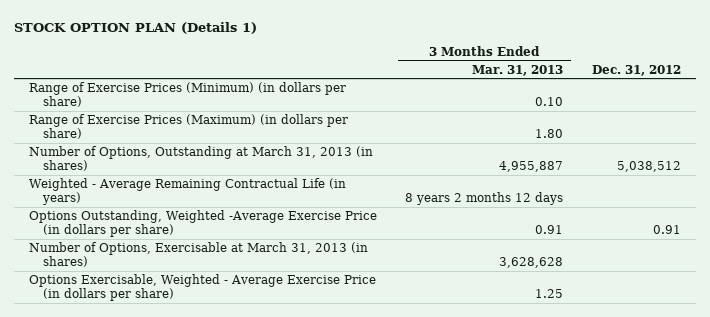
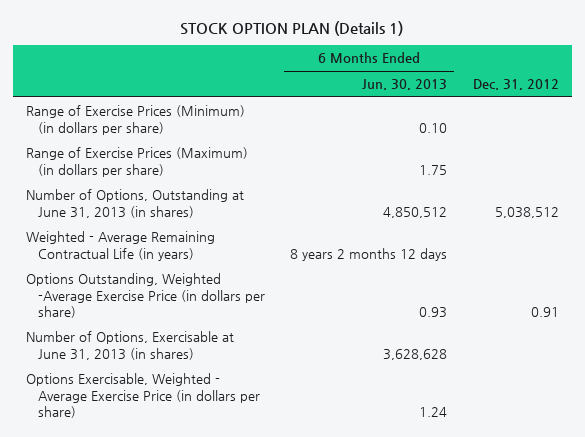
- | 3 Months Ended Mar. 31, 2013 | Dec. 31, 2012
+ | 6 Months Ended Jun. 30, 2013 | Dec. 31, 2012
- Number of Options, Outstanding at March 31, 2013 (in shares) | 4,955,887 | 5,038,512
+ Number of Options, Outstanding at June 31, 2013 (in shares) | 4,850,512 | 5,038,512
- Number of Options, Exercisable at March 31, 2013 (in shares) | 3,628,628 |
+ Number of Options, Exercisable at June 31, 2013 (in shares) | 3,628,628 |

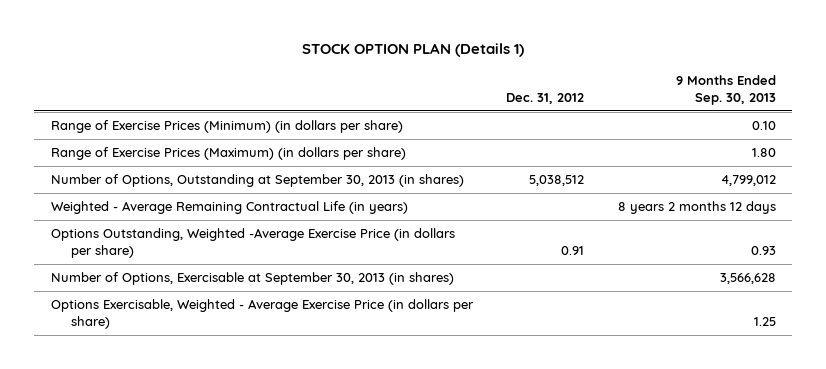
- | 6 Months Ended Jun. 30, 2013 | Dec. 31, 2012
+ | Dec. 31, 2012 | 9 Months Ended Sep. 30, 2013
- Number of Options, Outstanding at June 31, 2013 (in shares) | 4,850,512 | 5,038,512
+ Number of Options, Outstanding at September 30, 2013 (in shares) | 5,038,512 | 4,799,012
- Number of Options, Exercisable at June 31, 2013 (in shares) | 3,628,628 |
+ Number of Options, Exercisable at September 30, 2013 (in shares) | | 3,566,628

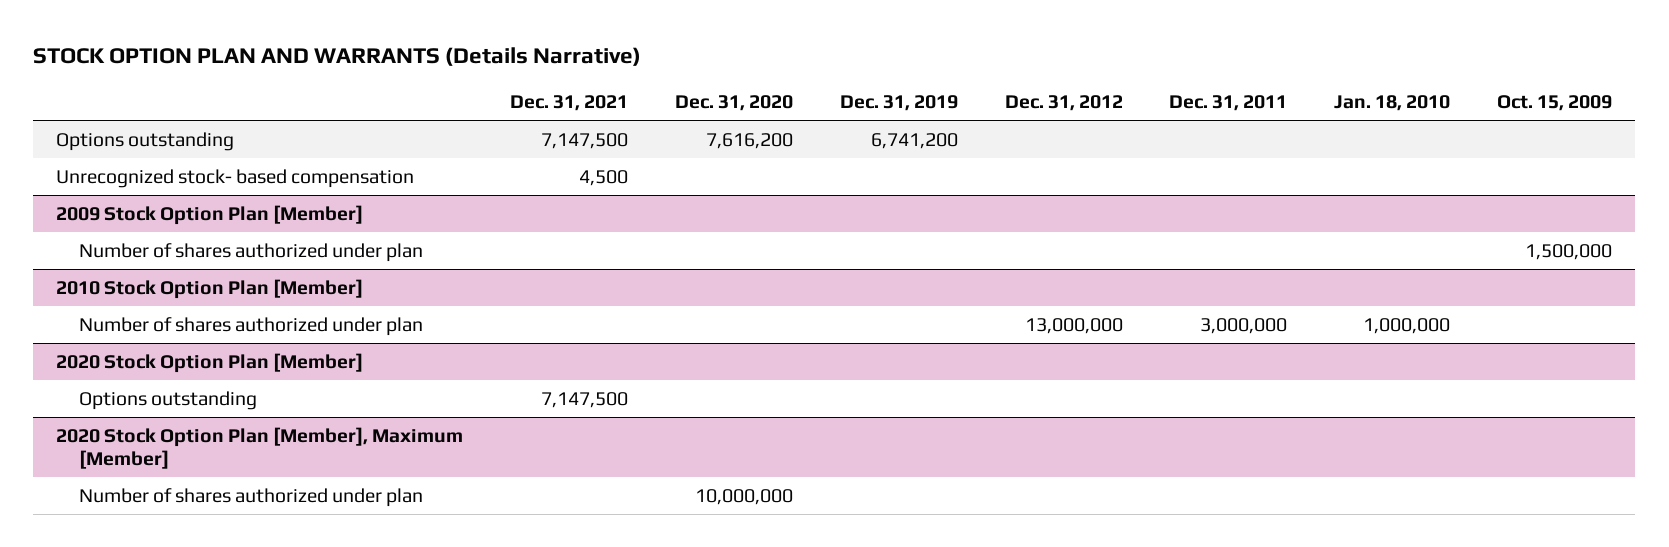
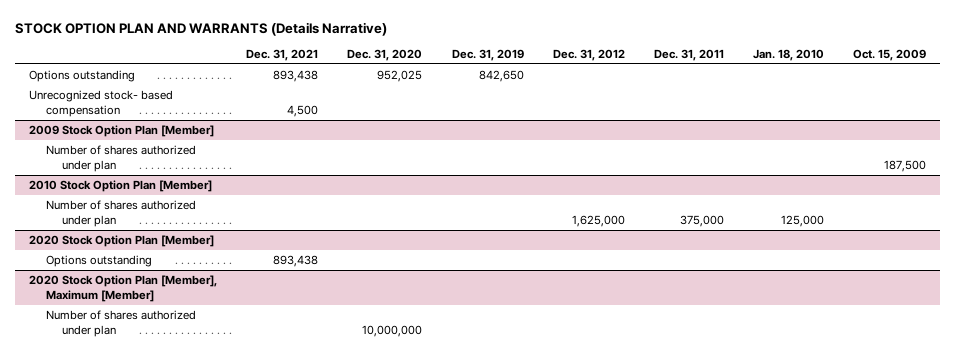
- Options outstanding | 7,147,500 | 7,616,200 | 6,741,200 | | | |
+ Options outstanding | 893,438 | 952,025 | 842,650 | | | |
@ 2009 Stock Option Plan [Member]
- Number of shares authorized under plan | | | | | | | 1,500,000
+ Number of shares authorized under plan | | | | | | | 187,500
@ 2010 Stock Option Plan [Member]
- Number of shares authorized under plan | | | | 13,000,000 | 3,000,000 | 1,000,000 |
+ Number of shares authorized under plan | | | | 1,625,000 | 375,000 | 125,000 |
@ 2020 Stock Option Plan [Member]
- Options outstanding | 7,147,500 | | | | | |
+ Options outstanding | 893,438 | | | | | |

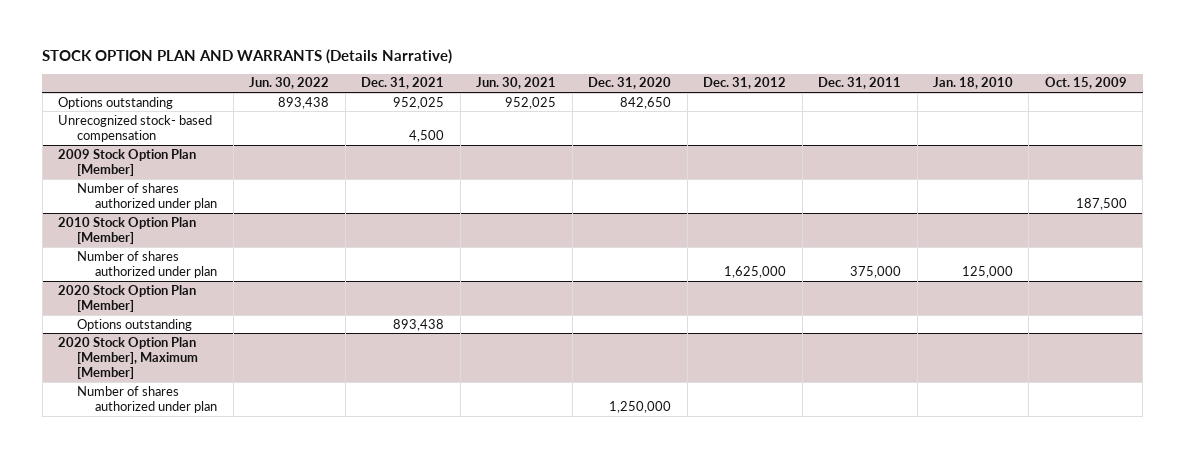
- | Dec. 31, 2021 | Dec. 31, 2020 | Dec. 31, 2019 | Dec. 31, 2012 | Dec. 31, 2011 | Jan. 18, 2010 | Oct. 15, 2009
+ | Jun. 30, 2022 | Dec. 31, 2021 | Jun. 30, 2021 | Dec. 31, 2020 | Dec. 31, 2012 | Dec. 31, 2011 | Jan. 18, 2010 | Oct. 15, 2009
- Options outstanding | 893,438 | 952,025 | 842,650 | | | |
+ Options outstanding | 893,438 | 952,025 | 952,025 | 842,650 | | | |
@ 2020 Stock Option Plan [Member], Maximum [Member]
- Number of shares authorized under plan | | 10,000,000 | | | | |
+ Number of shares authorized under plan | | | | 1,250,000 | | | |

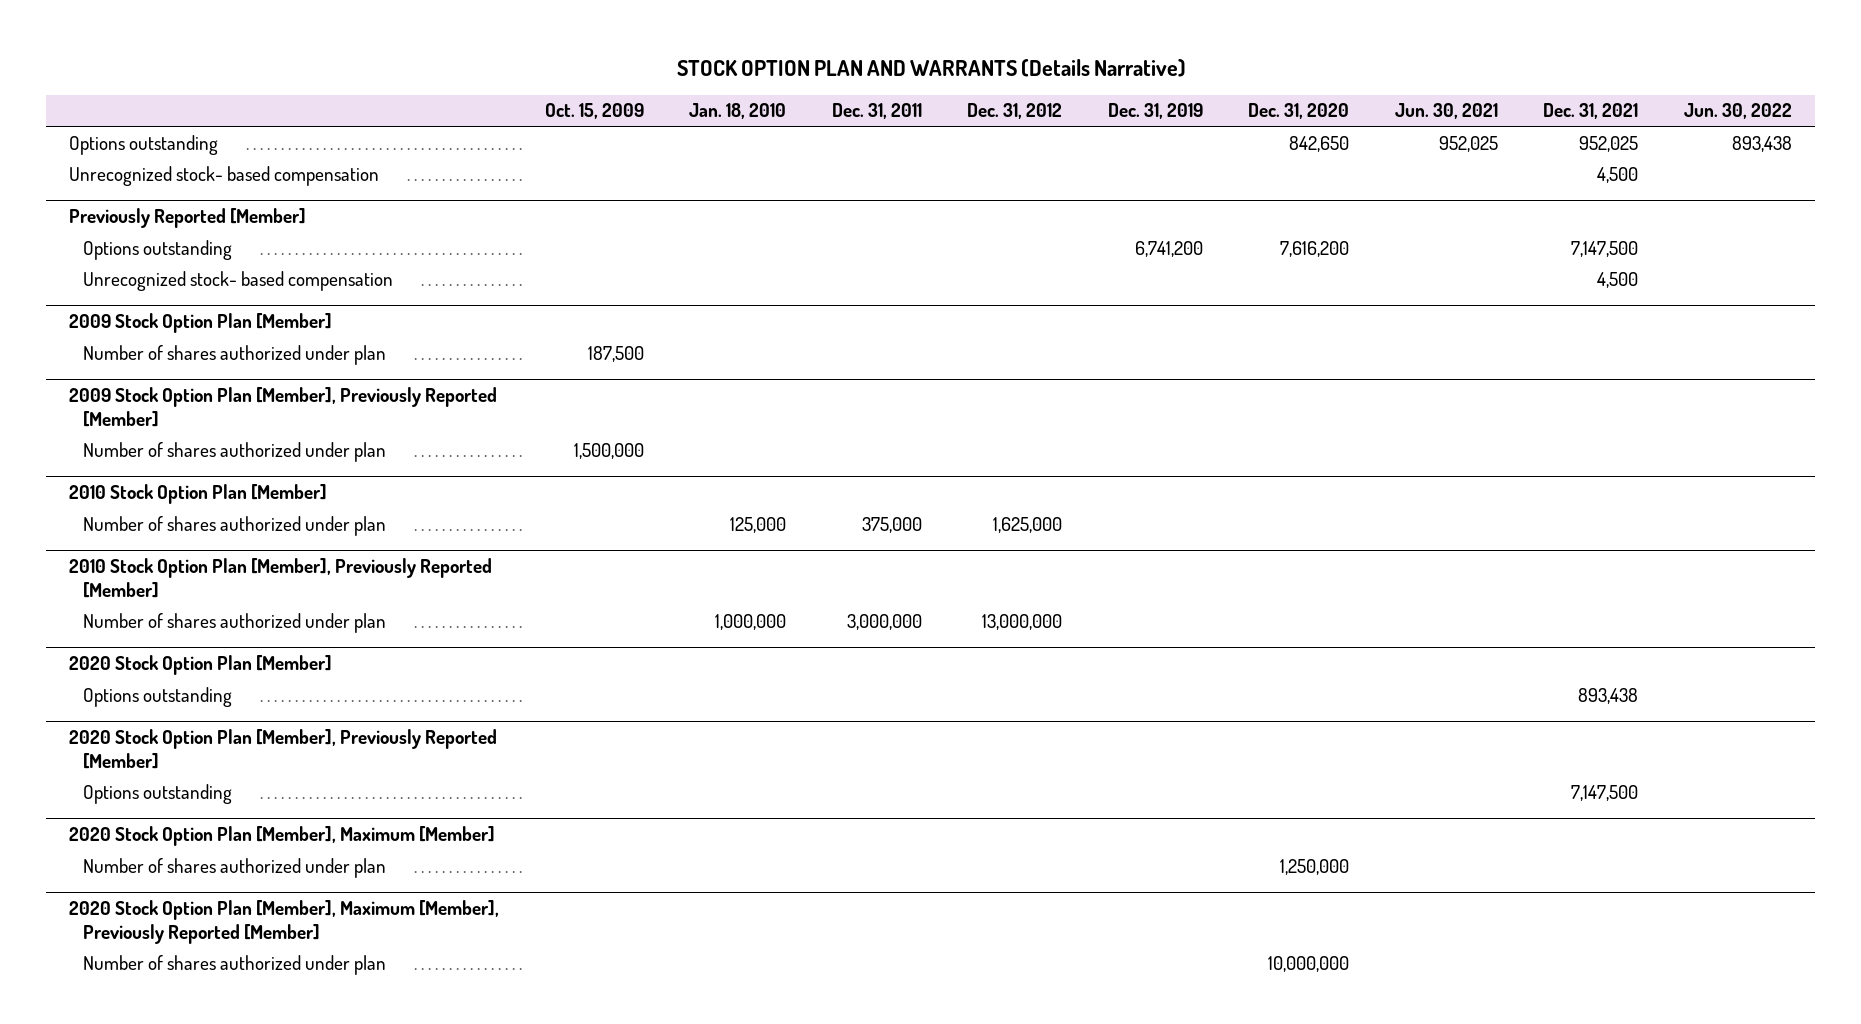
- | Jun. 30, 2022 | Dec. 31, 2021 | Jun. 30, 2021 | Dec. 31, 2020 | Dec. 31, 2012 | Dec. 31, 2011 | Jan. 18, 2010 | Oct. 15, 2009
+ | Oct. 15, 2009 | Jan. 18, 2010 | Dec. 31, 2011 | Dec. 31, 2012 | Dec. 31, 2019 | Dec. 31, 2020 | Jun. 30, 2021 | Dec. 31, 2021 | Jun. 30, 2022
+ Previously Reported [Member]
+ Options outstanding | | | | | 6,741,200 | 7,616,200 | | 7,147,500 |
+ Unrecognized stock- based compensation | | | | | | | | 4,500 |
+ 2009 Stock Option Plan [Member], Previously Reported [Member]
+ Number of shares authorized under plan | 1,500,000 | | | | | | | |
+ 2010 Stock Option Plan [Member], Previously Reported [Member]
+ Number of shares authorized under plan | | 1,000,000 | 3,000,000 | 13,000,000 | | | | |
+ 2020 Stock Option Plan [Member], Previously Reported [Member]
+ Options outstanding | | | | | | | | 7,147,500 |
+ 2020 Stock Option Plan [Member], Maximum [Member], Previously Reported [Member]
+ Number of shares authorized under plan | | | | | | 10,000,000 | | |

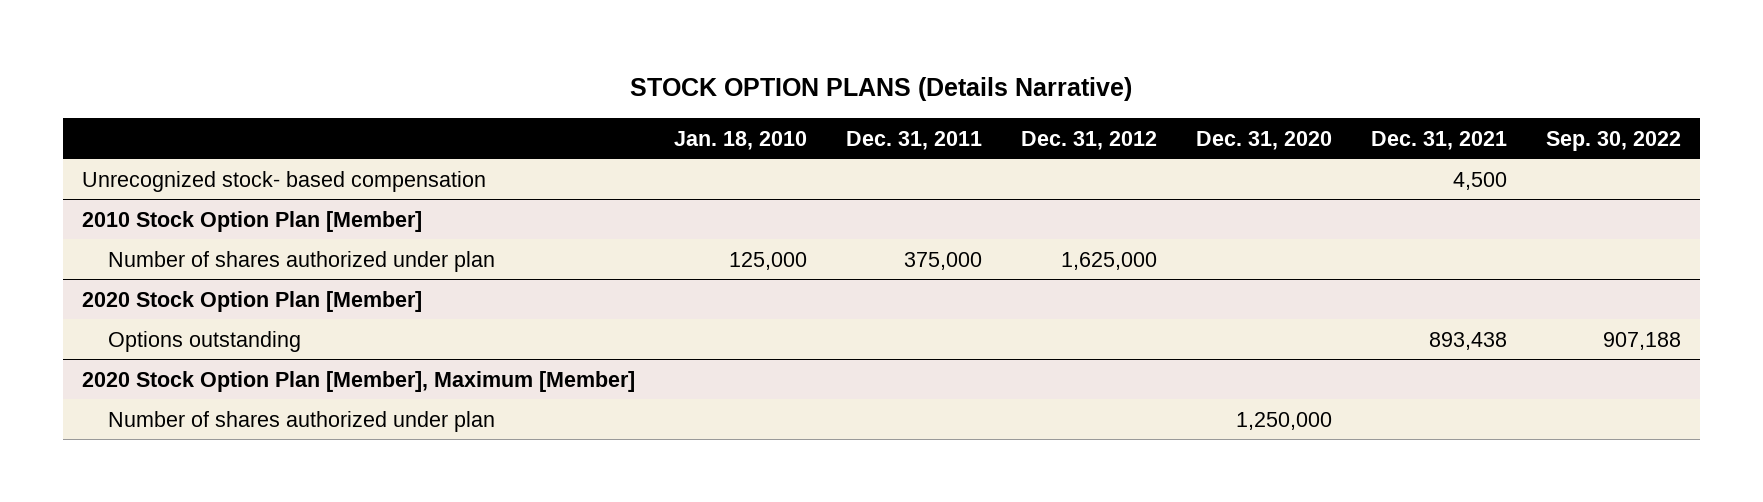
- STOCK OPTION PLAN AND WARRANTS (Details Narrative)
+ STOCK OPTION PLANS (Details Narrative)
- | Oct. 15, 2009 | Jan. 18, 2010 | Dec. 31, 2011 | Dec. 31, 2012 | Dec. 31, 2019 | Dec. 31, 2020 | Jun. 30, 2021 | Dec. 31, 2021 | Jun. 30, 2022
+ | Jan. 18, 2010 | Dec. 31, 2011 | Dec. 31, 2012 | Dec. 31, 2020 | Dec. 31, 2021 | Sep. 30, 2022
- Options outstanding | | | | | | 842,650 | 952,025 | 952,025 | 893,438
- Previously Reported [Member]
- Options outstanding | | | | | 6,741,200 | 7,616,200 | | 7,147,500 |
- Unrecognized stock- based compensation | | | | | | | | 4,500 |
- 2009 Stock Option Plan [Member]
- Number of shares authorized under plan | 187,500 | | | | | | | |
- 2009 Stock Option Plan [Member], Previously Reported [Member]
- Number of shares authorized under plan | 1,500,000 | | | | | | | |
- 2010 Stock Option Plan [Member], Previously Reported [Member]
- Number of shares authorized under plan | | 1,000,000 | 3,000,000 | 13,000,000 | | | | |
- 2020 Stock Option Plan [Member], Previously Reported [Member]
- Options outstanding | | | | | | | | 7,147,500 |
- 2020 Stock Option Plan [Member], Maximum [Member], Previously Reported [Member]
- Number of shares authorized under plan | | | | | | 10,000,000 | | |

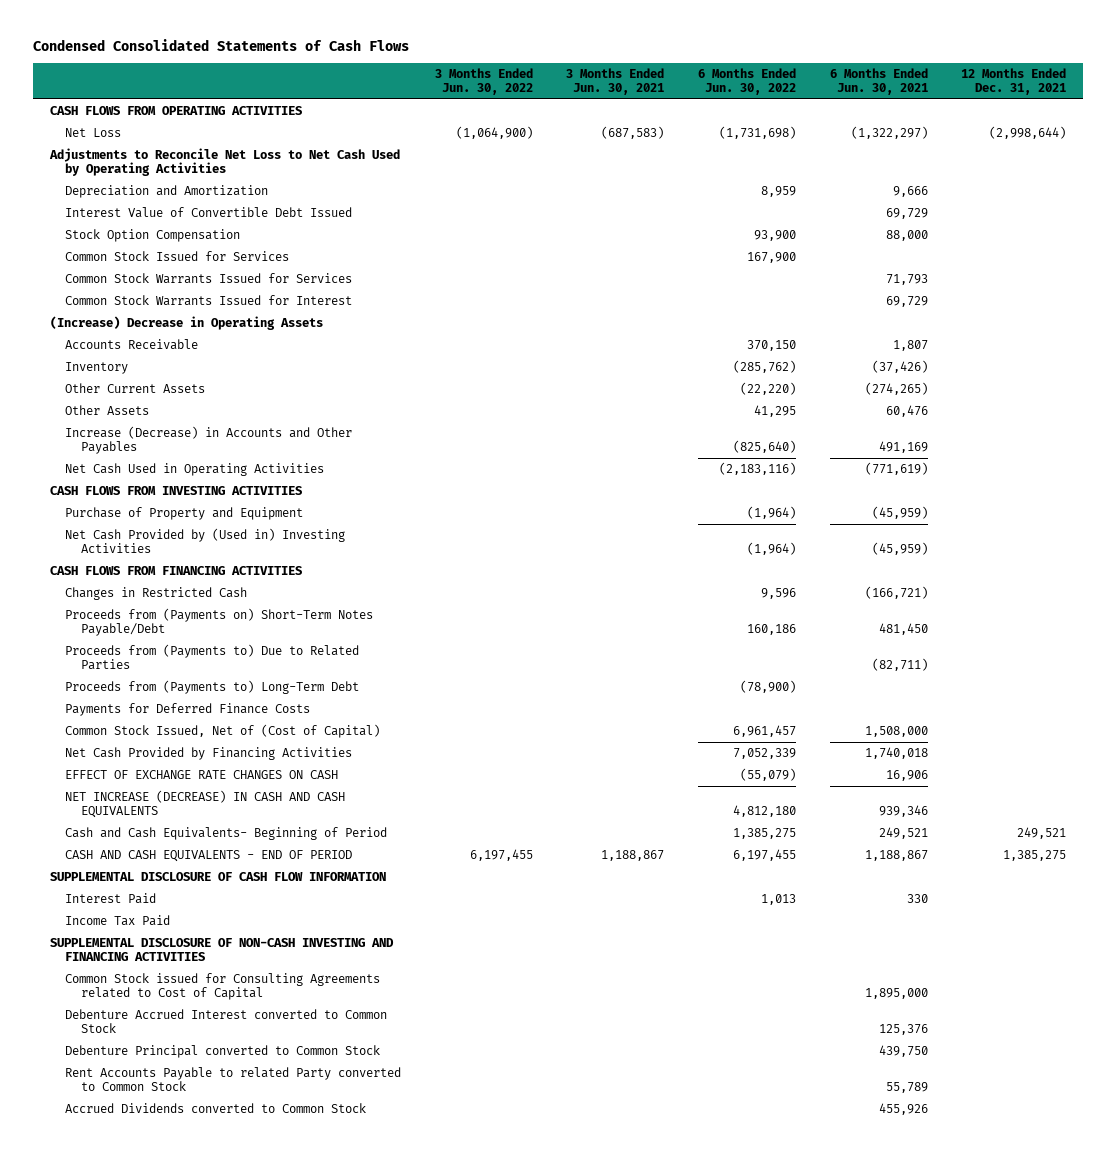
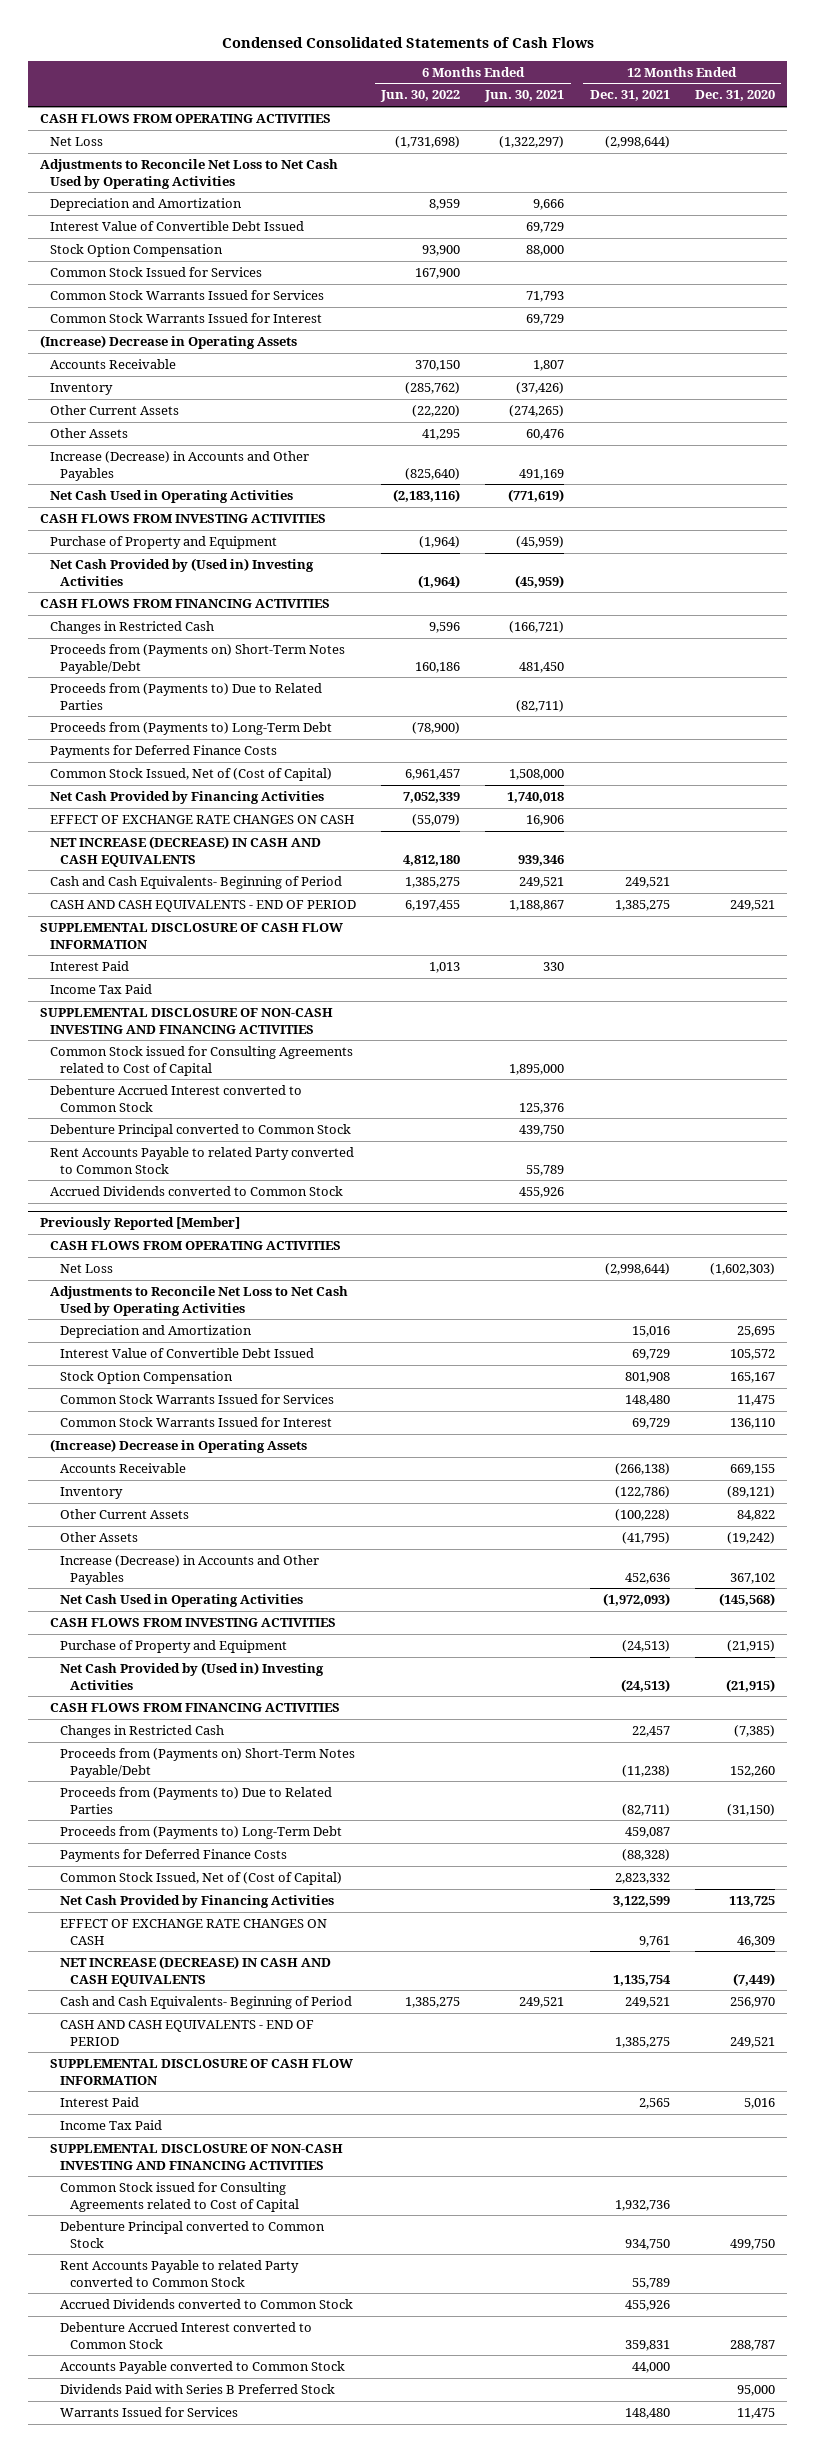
- | 3 Months Ended Jun. 30, 2022 | 3 Months Ended Jun. 30, 2021 | 6 Months Ended Jun. 30, 2022 | 6 Months Ended Jun. 30, 2021 | 12 Months Ended Dec. 31, 2021
+ | 6 Months Ended Jun. 30, 2022 | 6 Months Ended Jun. 30, 2021 | 12 Months Ended Dec. 31, 2021 | 12 Months Ended Dec. 31, 2020
+ Previously Reported [Member]
+ CASH FLOWS FROM OPERATING ACTIVITIES
+ Net Loss | | | (2,998,644) | (1,602,303)
+ Adjustments to Reconcile Net Loss to Net Cash Used by Operating Activities
+ Depreciation and Amortization | | | 15,016 | 25,695
+ Interest Value of Convertible Debt Issued | | | 69,729 | 105,572
+ Stock Option Compensation | | | 801,908 | 165,167
+ Common Stock Warrants Issued for Services | | | 148,480 | 11,475
+ Common Stock Warrants Issued for Interest | | | 69,729 | 136,110
+ (Increase) Decrease in Operating Assets
+ Accounts Receivable | | | (266,138) | 669,155
+ Inventory | | | (122,786) | (89,121)
+ Other Current Assets | | | (100,228) | 84,822
+ Other Assets | | | (41,795) | (19,242)
+ Increase (Decrease) in Accounts and Other Payables | | | 452,636 | 367,102
+ Net Cash Used in Operating Activities | | | (1,972,093) | (145,568)
+ CASH FLOWS FROM INVESTING ACTIVITIES
+ Purchase of Property and Equipment | | | (24,513) | (21,915)
+ Net Cash Provided by (Used in) Investing Activities | | | (24,513) | (21,915)
+ CASH FLOWS FROM FINANCING ACTIVITIES
+ Changes in Restricted Cash | | | 22,457 | (7,385)
+ Proceeds from (Payments on) Short-Term Notes Payable/Debt | | | (11,238) | 152,260
+ Proceeds from (Payments to) Due to Related Parties | | | (82,711) | (31,150)
+ Proceeds from (Payments to) Long-Term Debt | | | 459,087 |
+ Payments for Deferred Finance Costs | | | (88,328) |
+ Common Stock Issued, Net of (Cost of Capital) | | | 2,823,332 |
+ Net Cash Provided by Financing Activities | | | 3,122,599 | 113,725
+ EFFECT OF EXCHANGE RATE CHANGES ON CASH | | | 9,761 | 46,309
+ NET INCREASE (DECREASE) IN CASH AND CASH EQUIVALENTS | | | 1,135,754 | (7,449)
+ Cash and Cash Equivalents- Beginning of Period | 1,385,275 | 249,521 | 249,521 | 256,970
+ CASH AND CASH EQUIVALENTS - END OF PERIOD | | | 1,385,275 | 249,521
+ SUPPLEMENTAL DISCLOSURE OF CASH FLOW INFORMATION
+ Interest Paid | | | 2,565 | 5,016
+ Income Tax Paid
+ SUPPLEMENTAL DISCLOSURE OF NON-CASH INVESTING AND FINANCING ACTIVITIES
+ Common Stock issued for Consulting Agreements related to Cost of Capital | | | 1,932,736 |
+ Debenture Principal converted to Common Stock | | | 934,750 | 499,750
+ Rent Accounts Payable to related Party converted to Common Stock | | | 55,789 |
+ Accrued Dividends converted to Common Stock | | | 455,926 |
+ Debenture Accrued Interest converted to Common Stock | | | 359,831 | 288,787
+ Accounts Payable converted to Common Stock | | | 44,000 |
+ Dividends Paid with Series B Preferred Stock | | | | 95,000
+ Warrants Issued for Services | | | 148,480 | 11,475

